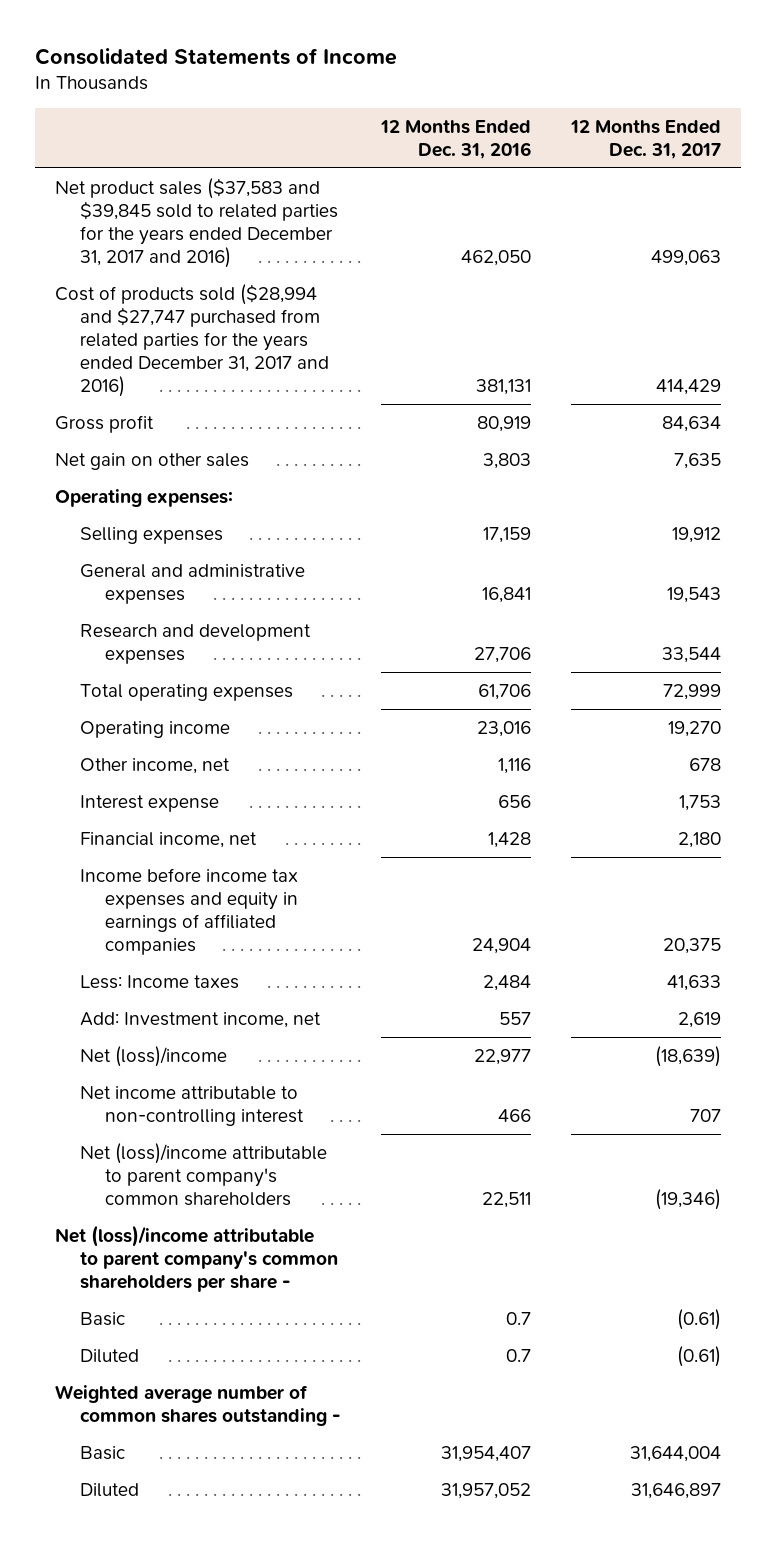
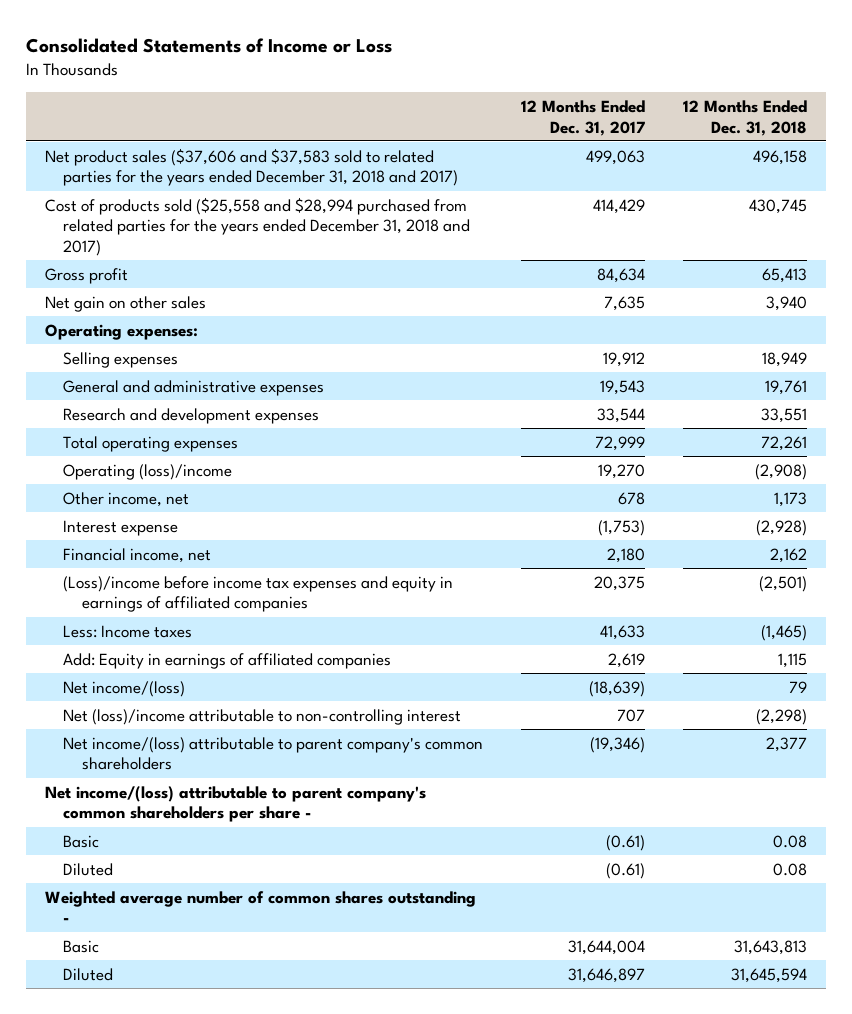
- Consolidated Statements of Income
+ Consolidated Statements of Income or Loss
- | 12 Months Ended Dec. 31, 2016 | 12 Months Ended Dec. 31, 2017
+ | 12 Months Ended Dec. 31, 2017 | 12 Months Ended Dec. 31, 2018
- Net product sales ($37,583 and $39,845 sold to related parties for the years ended December 31, 2017 and 2016) | 462,050 | 499,063
- Cost of products sold ($28,994 and $27,747 purchased from related parties for the years ended December 31, 2017 and 2016) | 381,131 | 414,429
+ Net product sales ($37,606 and $37,583 sold to related parties for the years ended December 31, 2018 and 2017) | 499,063 | 496,158
+ Cost of products sold ($25,558 and $28,994 purchased from related parties for the years ended December 31, 2018 and 2017) | 414,429 | 430,745
- Operating income | 23,016 | 19,270
+ Operating (loss)/income | 19,270 | (2,908)
- Interest expense | 656 | 1,753
+ Interest expense | (1,753) | (2,928)
- Income before income tax expenses and equity in earnings of affiliated companies | 24,904 | 20,375
+ (Loss)/income before income tax expenses and equity in earnings of affiliated companies | 20,375 | (2,501)
- Add: Investment income, net | 557 | 2,619
- Net (loss)/income | 22,977 | (18,639)
- Net income attributable to non-controlling interest | 466 | 707
- Net (loss)/income attributable to parent company's common shareholders | 22,511 | (19,346)
- Net (loss)/income attributable to parent company's common shareholders per share -
+ Add: Equity in earnings of affiliated companies | 2,619 | 1,115
+ Net income/(loss) | (18,639) | 79
+ Net (loss)/income attributable to non-controlling interest | 707 | (2,298)
+ Net income/(loss) attributable to parent company's common shareholders | (19,346) | 2,377
+ Net income/(loss) attributable to parent company's common shareholders per share -

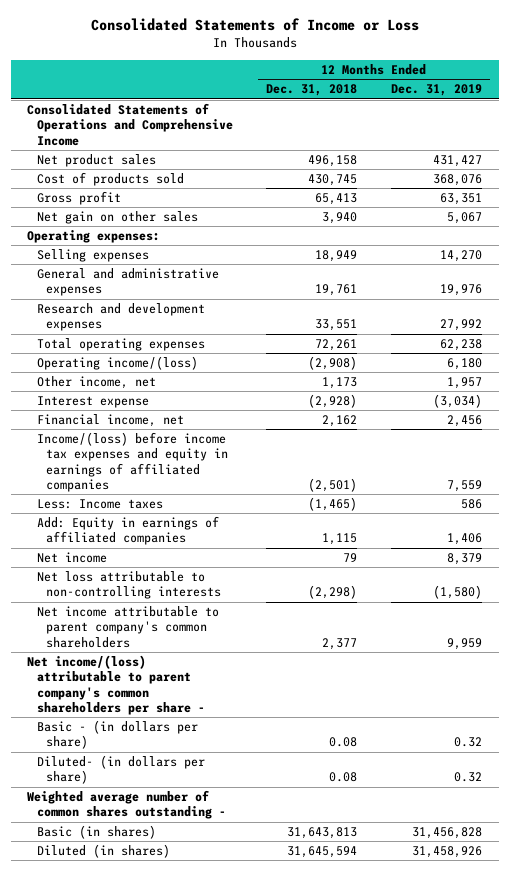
- | 12 Months Ended Dec. 31, 2017 | 12 Months Ended Dec. 31, 2018
+ | 12 Months Ended Dec. 31, 2018 | 12 Months Ended Dec. 31, 2019
- Net product sales ($37,606 and $37,583 sold to related parties for the years ended December 31, 2018 and 2017) | 499,063 | 496,158
- Cost of products sold ($25,558 and $28,994 purchased from related parties for the years ended December 31, 2018 and 2017) | 414,429 | 430,745
+ Consolidated Statements of Operations and Comprehensive Income
+ Net product sales | 496,158 | 431,427
+ Cost of products sold | 430,745 | 368,076
- Operating (loss)/income | 19,270 | (2,908)
+ Operating income/(loss) | (2,908) | 6,180
- (Loss)/income before income tax expenses and equity in earnings of affiliated companies | 20,375 | (2,501)
+ Income/(loss) before income tax expenses and equity in earnings of affiliated companies | (2,501) | 7,559
- Net income/(loss) | (18,639) | 79
- Net (loss)/income attributable to non-controlling interest | 707 | (2,298)
- Net income/(loss) attributable to parent company's common shareholders | (19,346) | 2,377
+ Net income | 79 | 8,379
+ Net loss attributable to non-controlling interests | (2,298) | (1,580)
+ Net income attributable to parent company's common shareholders | 2,377 | 9,959
- Basic | (0.61) | 0.08
- Diluted | (0.61) | 0.08
+ Basic - (in dollars per share) | 0.08 | 0.32
+ Diluted- (in dollars per share) | 0.08 | 0.32
- Basic | 31,644,004 | 31,643,813
- Diluted | 31,646,897 | 31,645,594
+ Basic (in shares) | 31,643,813 | 31,456,828
+ Diluted (in shares) | 31,645,594 | 31,458,926

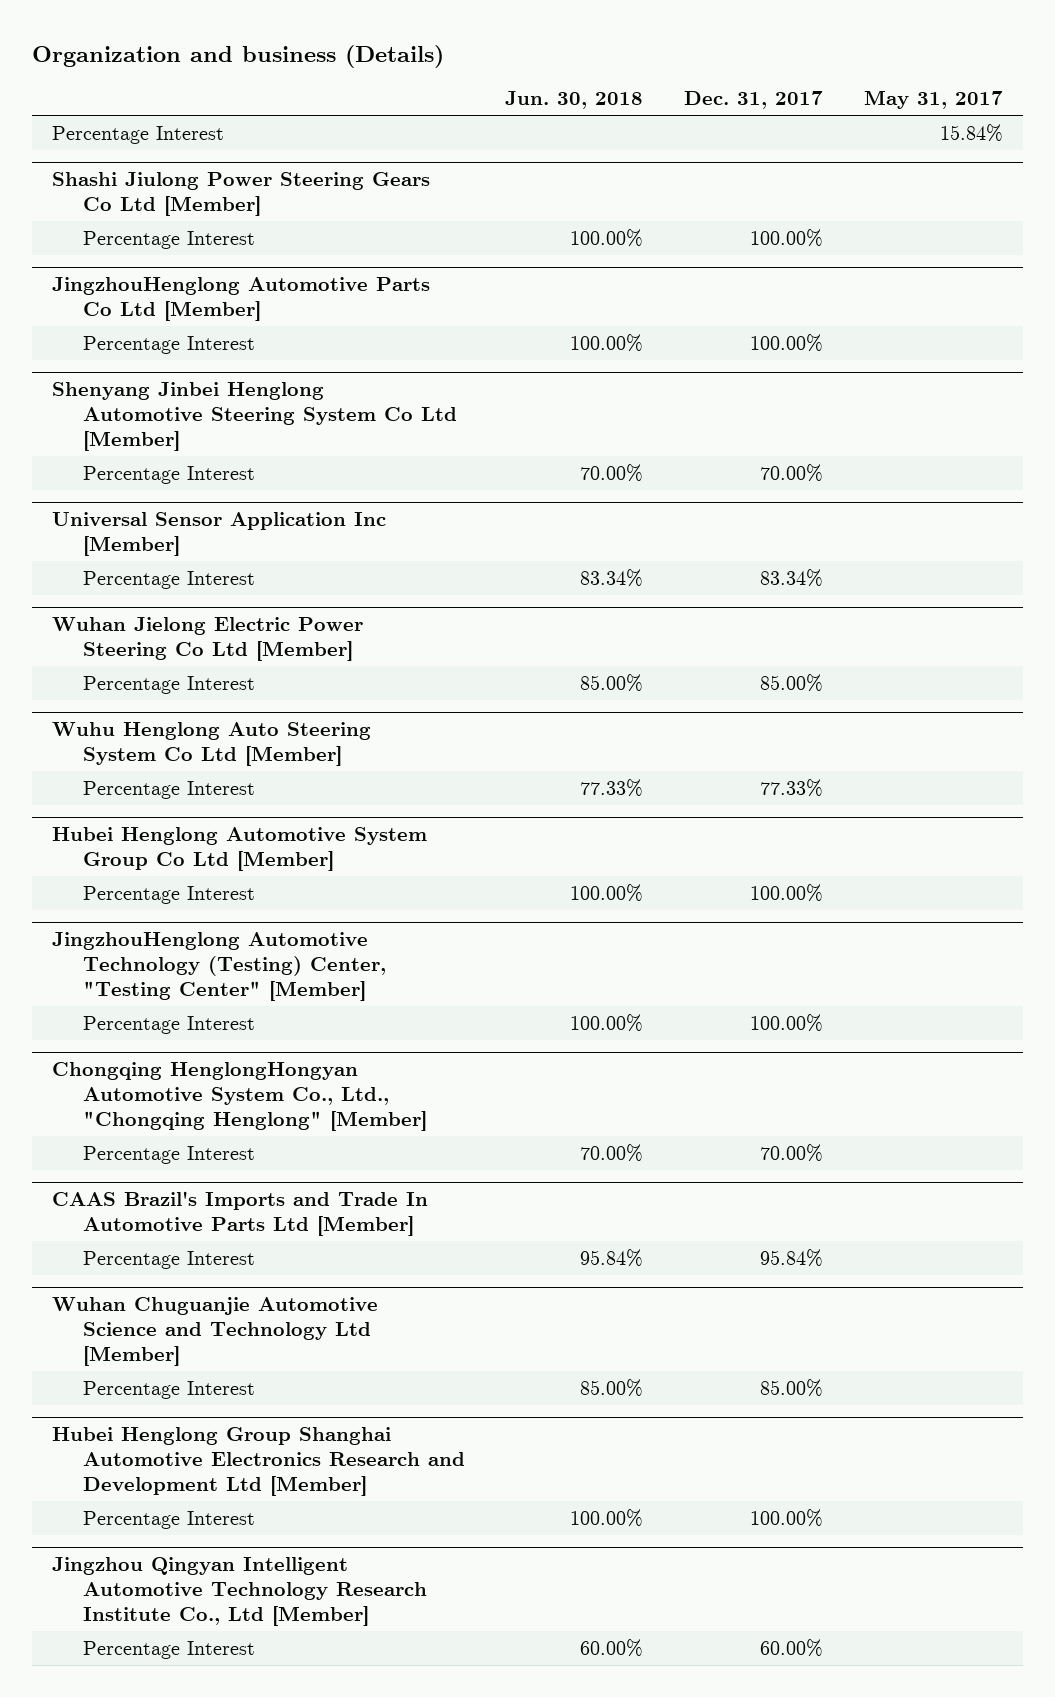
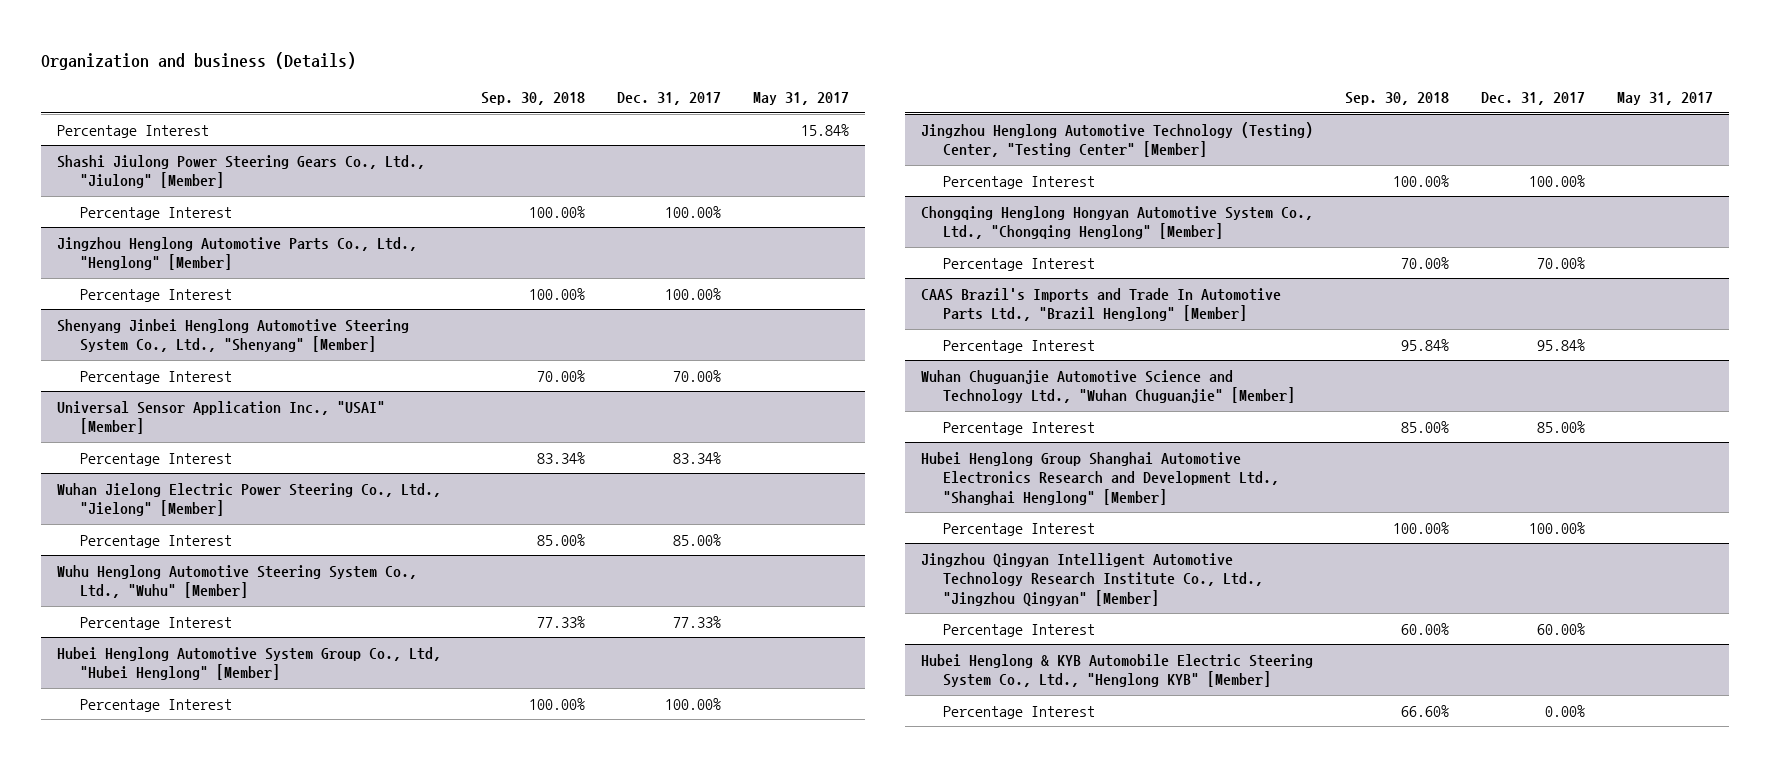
- | Jun. 30, 2018 | Dec. 31, 2017 | May 31, 2017
+ | Sep. 30, 2018 | Dec. 31, 2017 | May 31, 2017
- Shashi Jiulong Power Steering Gears Co Ltd [Member]
+ Shashi Jiulong Power Steering Gears Co., Ltd., "Jiulong" [Member]
- JingzhouHenglong Automotive Parts Co Ltd [Member]
+ Jingzhou Henglong Automotive Parts Co., Ltd., "Henglong" [Member]
- Shenyang Jinbei Henglong Automotive Steering System Co Ltd [Member]
+ Shenyang Jinbei Henglong Automotive Steering System Co., Ltd., "Shenyang" [Member]
- Universal Sensor Application Inc [Member]
+ Universal Sensor Application Inc., "USAI" [Member]
- Wuhan Jielong Electric Power Steering Co Ltd [Member]
+ Wuhan Jielong Electric Power Steering Co., Ltd., "Jielong" [Member]
- Wuhu Henglong Auto Steering System Co Ltd [Member]
+ Wuhu Henglong Automotive Steering System Co., Ltd., "Wuhu" [Member]
- Hubei Henglong Automotive System Group Co Ltd [Member]
+ Hubei Henglong Automotive System Group Co., Ltd, "Hubei Henglong" [Member]
- JingzhouHenglong Automotive Technology (Testing) Center, "Testing Center" [Member]
+ Jingzhou Henglong Automotive Technology (Testing) Center, "Testing Center" [Member]
- Chongqing HenglongHongyan Automotive System Co., Ltd., "Chongqing Henglong" [Member]
+ Chongqing Henglong Hongyan Automotive System Co., Ltd., "Chongqing Henglong" [Member]
- CAAS Brazil's Imports and Trade In Automotive Parts Ltd [Member]
+ CAAS Brazil's Imports and Trade In Automotive Parts Ltd., "Brazil Henglong" [Member]
- Wuhan Chuguanjie Automotive Science and Technology Ltd [Member]
+ Wuhan Chuguanjie Automotive Science and Technology Ltd., "Wuhan Chuguanjie" [Member]
- Hubei Henglong Group Shanghai Automotive Electronics Research and Development Ltd [Member]
+ Hubei Henglong Group Shanghai Automotive Electronics Research and Development Ltd., "Shanghai Henglong" [Member]
- Jingzhou Qingyan Intelligent Automotive Technology Research Institute Co., Ltd [Member]
+ Jingzhou Qingyan Intelligent Automotive Technology Research Institute Co., Ltd., "Jingzhou Qingyan" [Member]
+ Hubei Henglong & KYB Automobile Electric Steering System Co., Ltd., "Henglong KYB" [Member]
+ Percentage Interest | 66.60% | 0.00% |

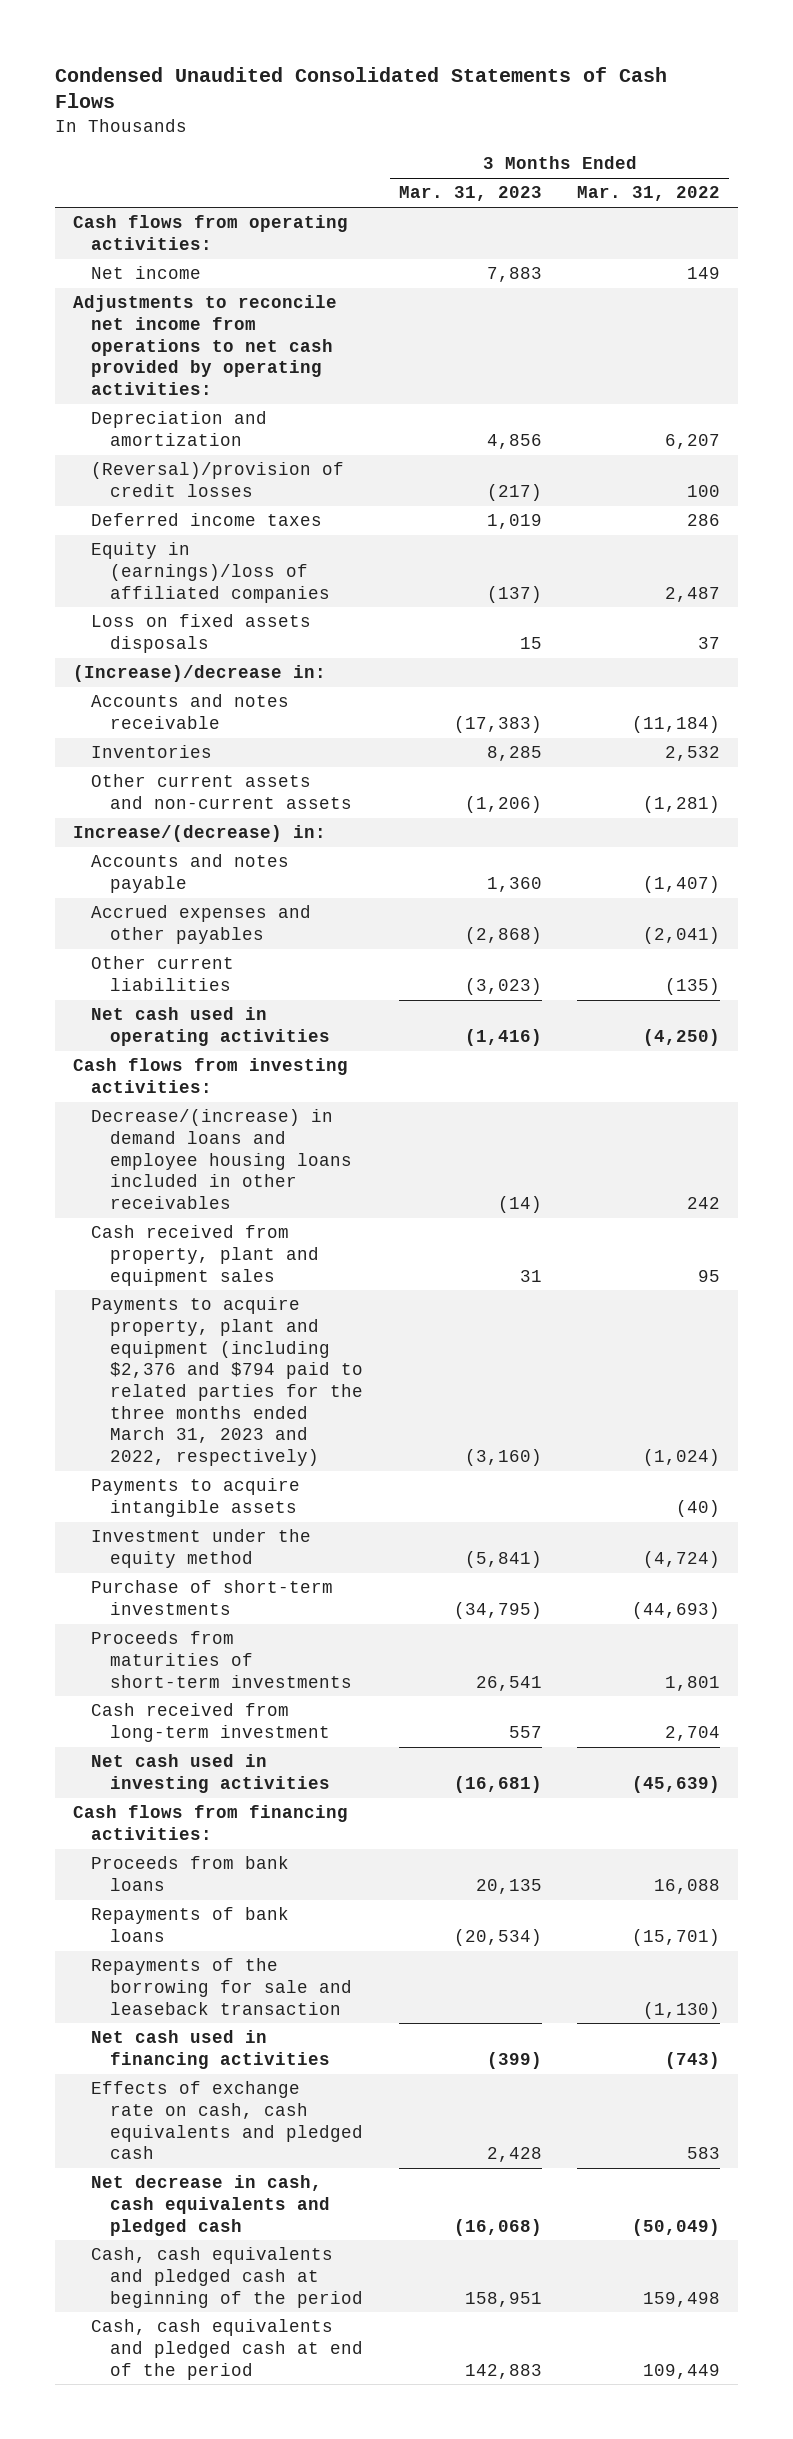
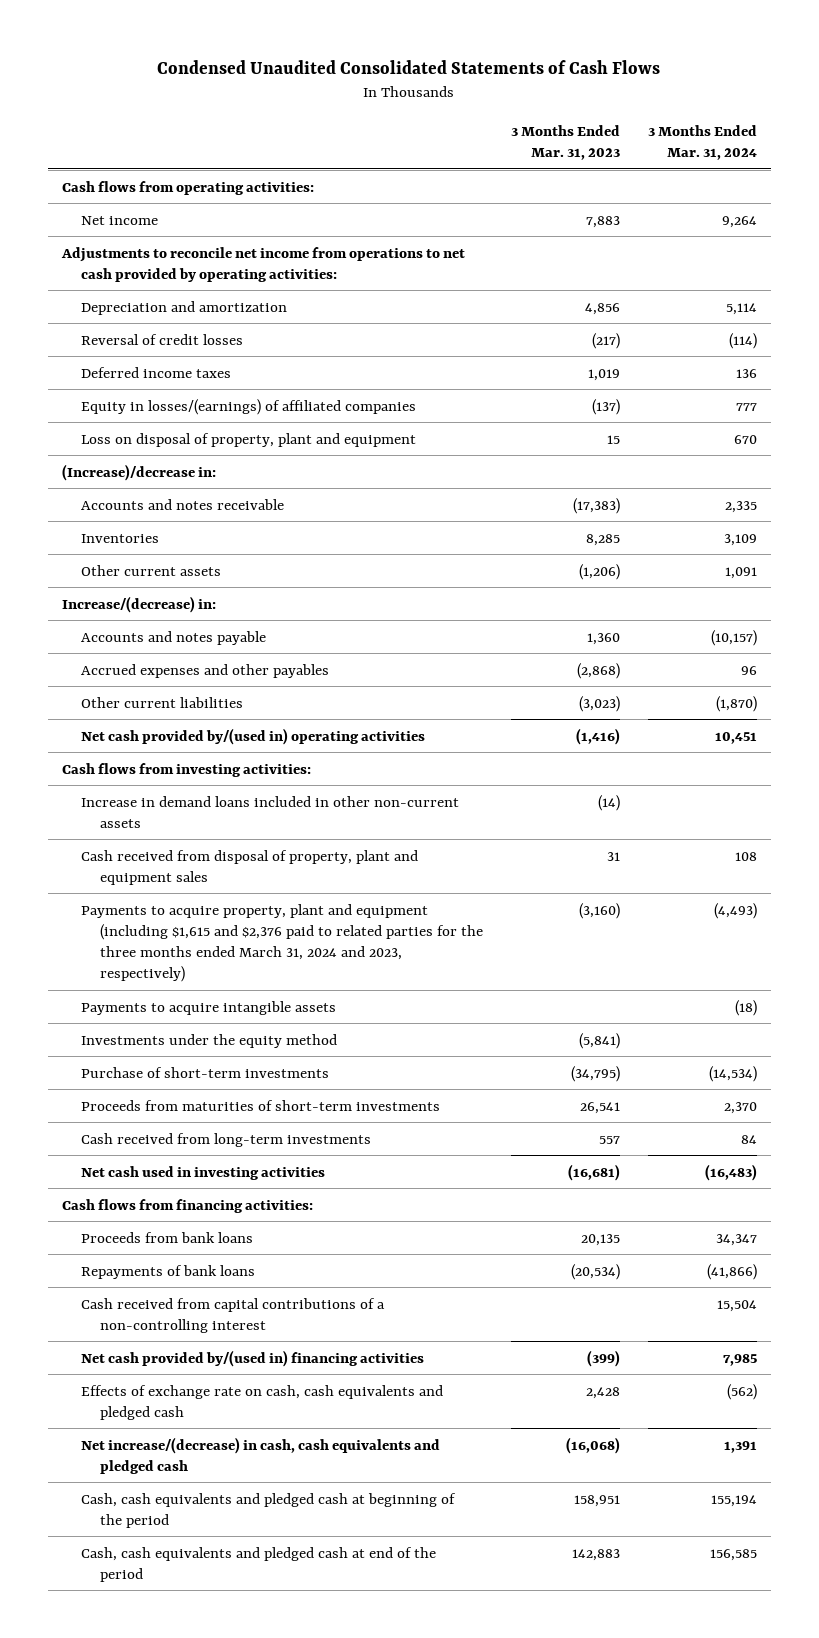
- | 3 Months Ended Mar. 31, 2023 | 3 Months Ended Mar. 31, 2022
+ | 3 Months Ended Mar. 31, 2023 | 3 Months Ended Mar. 31, 2024
- (Reversal)/provision of credit losses | (217) | 100
+ Reversal of credit losses | (217) | (114)
- Equity in (earnings)/loss of affiliated companies | (137) | 2,487
- Loss on fixed assets disposals | 15 | 37
+ Equity in losses/(earnings) of affiliated companies | (137) | 777
+ Loss on disposal of property, plant and equipment | 15 | 670
- Other current assets and non-current assets | (1,206) | (1,281)
+ Other current assets | (1,206) | 1,091
- Net cash used in operating activities | (1,416) | (4,250)
+ Net cash provided by/(used in) operating activities | (1,416) | 10,451
- Decrease/(increase) in demand loans and employee housing loans included in other receivables | (14) | 242
- Cash received from property, plant and equipment sales | 31 | 95
- Payments to acquire property, plant and equipment (including $2,376 and $794 paid to related parties for the three months ended March 31, 2023 and 2022, respectively) | (3,160) | (1,024)
+ Increase in demand loans included in other non-current assets | (14) |
+ Cash received from disposal of property, plant and equipment sales | 31 | 108
+ Payments to acquire property, plant and equipment (including $1,615 and $2,376 paid to related parties for the three months ended March 31, 2024 and 2023, respectively) | (3,160) | (4,493)
- Investment under the equity method | (5,841) | (4,724)
+ Investments under the equity method | (5,841) |
- Cash received from long-term investment | 557 | 2,704
+ Cash received from long-term investments | 557 | 84
- Repayments of the borrowing for sale and leaseback transaction | | (1,130)
- Net cash used in financing activities | (399) | (743)
+ Cash received from capital contributions of a non-controlling interest | | 15,504
+ Net cash provided by/(used in) financing activities | (399) | 7,985
- Net decrease in cash, cash equivalents and pledged cash | (16,068) | (50,049)
+ Net increase/(decrease) in cash, cash equivalents and pledged cash | (16,068) | 1,391

